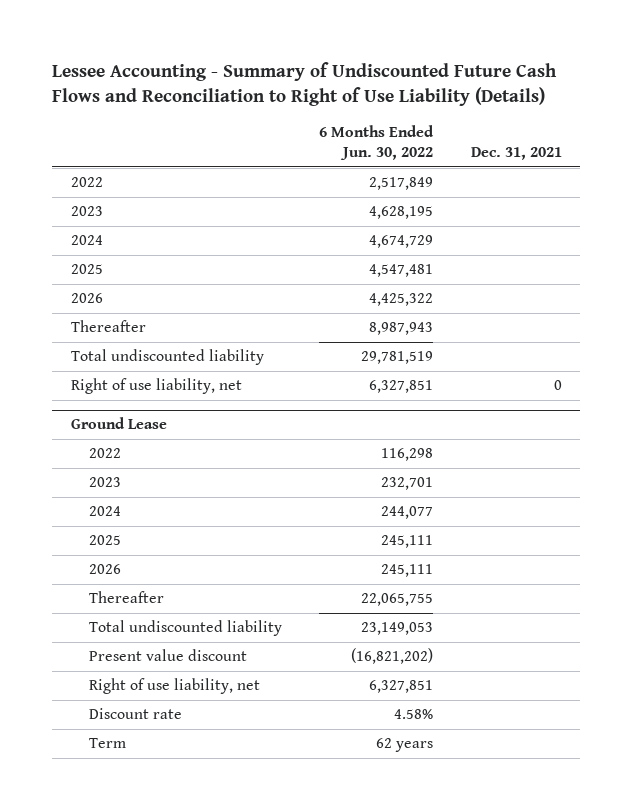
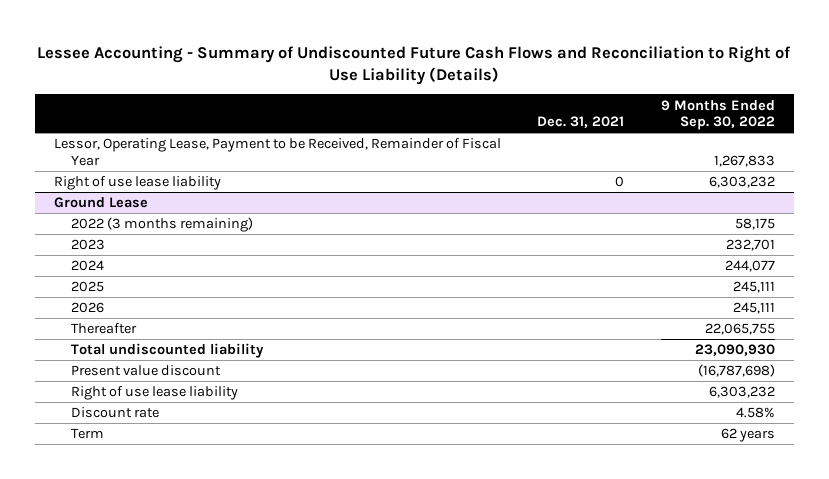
- | 6 Months Ended Jun. 30, 2022 | Dec. 31, 2021
+ | Dec. 31, 2021 | 9 Months Ended Sep. 30, 2022
- 2022 | 2,517,849 |
- 2023 | 4,628,195 |
- 2024 | 4,674,729 |
- 2025 | 4,547,481 |
- 2026 | 4,425,322 |
- Thereafter | 8,987,943 |
- Total undiscounted liability | 29,781,519 |
- Right of use liability, net | 6,327,851 | 0
+ Lessor, Operating Lease, Payment to be Received, Remainder of Fiscal Year | | 1,267,833
+ Right of use lease liability | 0 | 6,303,232
@ Ground Lease
- 2022 | 116,298 |
+ 2022 (3 months remaining) | | 58,175
- Right of use liability, net | 6,327,851 |
+ Right of use lease liability | | 6,303,232

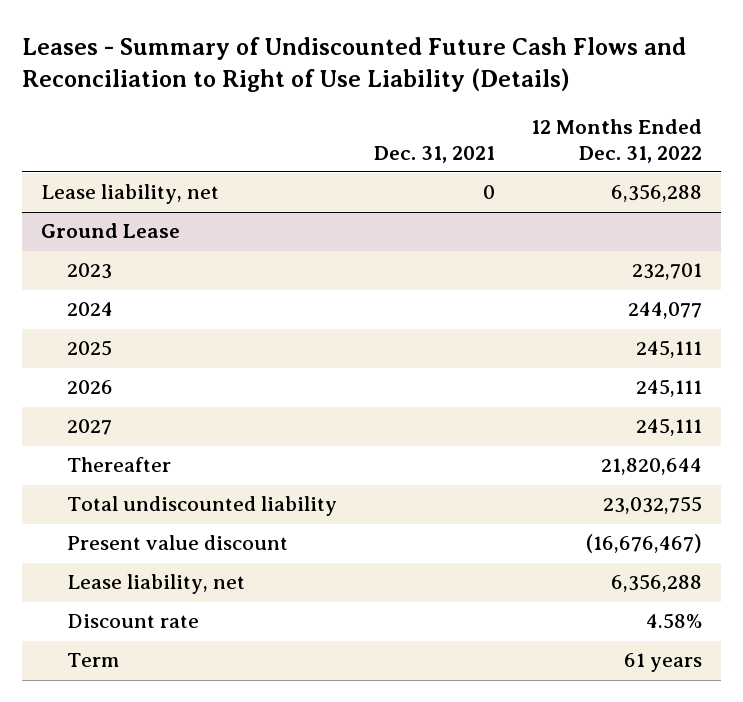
- Lessee Accounting - Summary of Undiscounted Future Cash Flows and Reconciliation to Right of Use Liability (Details)
+ Leases - Summary of Undiscounted Future Cash Flows and Reconciliation to Right of Use Liability (Details)
- | Dec. 31, 2021 | 9 Months Ended Sep. 30, 2022
+ | Dec. 31, 2021 | 12 Months Ended Dec. 31, 2022
- Lessor, Operating Lease, Payment to be Received, Remainder of Fiscal Year | | 1,267,833
- Right of use lease liability | 0 | 6,303,232
+ Lease liability, net | 0 | 6,356,288
@ Ground Lease
- 2022 (3 months remaining) | | 58,175
+ 2027 | | 245,111
- Right of use lease liability | | 6,303,232
+ Lease liability, net | | 6,356,288

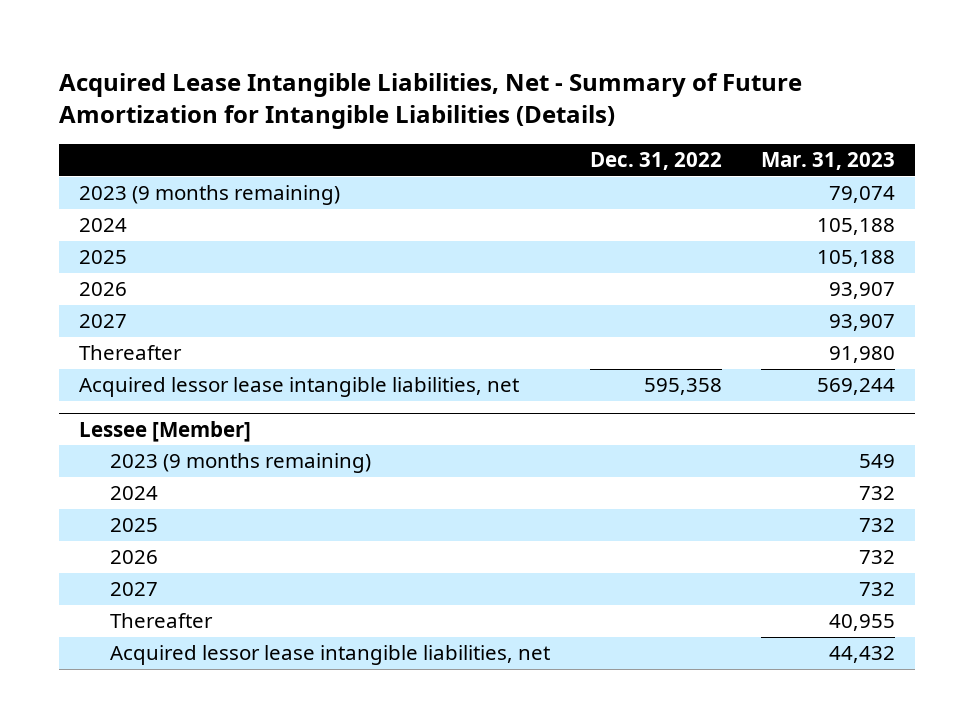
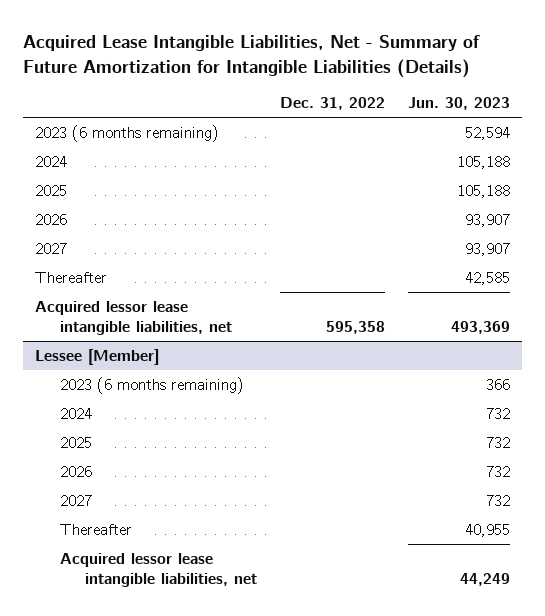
- | Dec. 31, 2022 | Mar. 31, 2023
+ | Dec. 31, 2022 | Jun. 30, 2023
- 2023 (9 months remaining) | | 79,074
+ 2023 (6 months remaining) | | 52,594
@ Lessee [Member]
- 2023 (9 months remaining) | | 549
+ 2023 (6 months remaining) | | 366

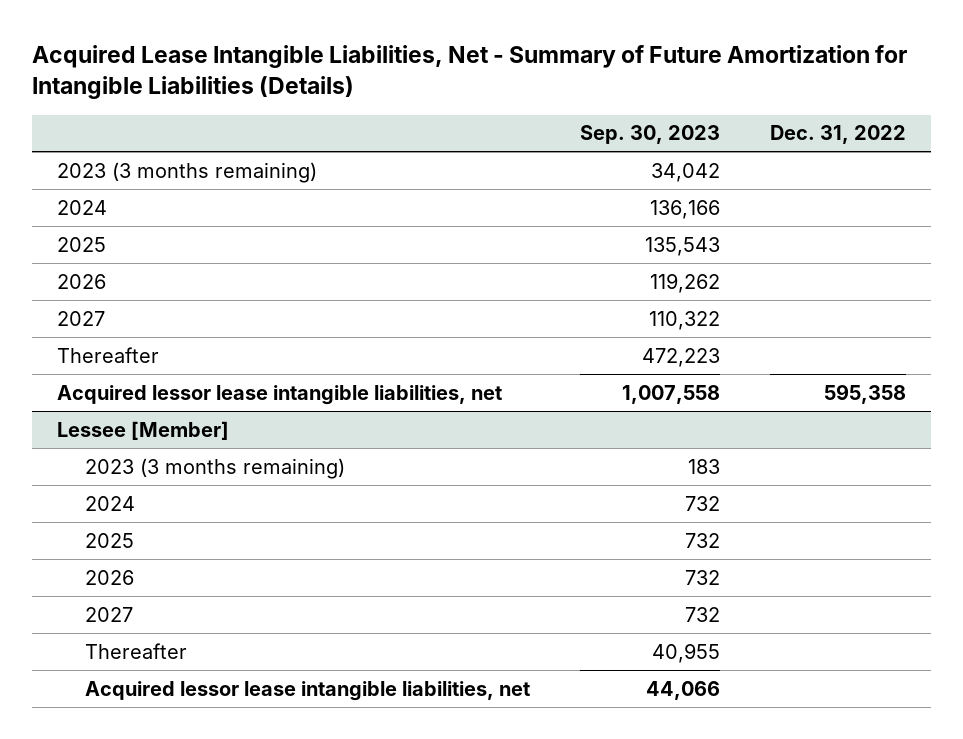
- | Dec. 31, 2022 | Jun. 30, 2023
+ | Sep. 30, 2023 | Dec. 31, 2022
- 2023 (6 months remaining) | | 52,594
+ 2023 (3 months remaining) | 34,042 |
@ Lessee [Member]
- 2023 (6 months remaining) | | 366
+ 2023 (3 months remaining) | 183 |

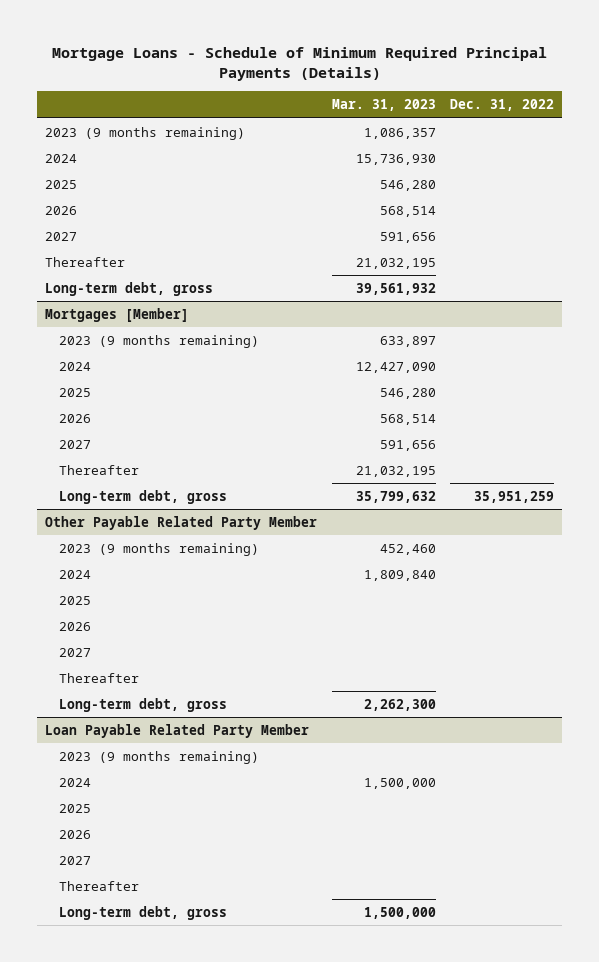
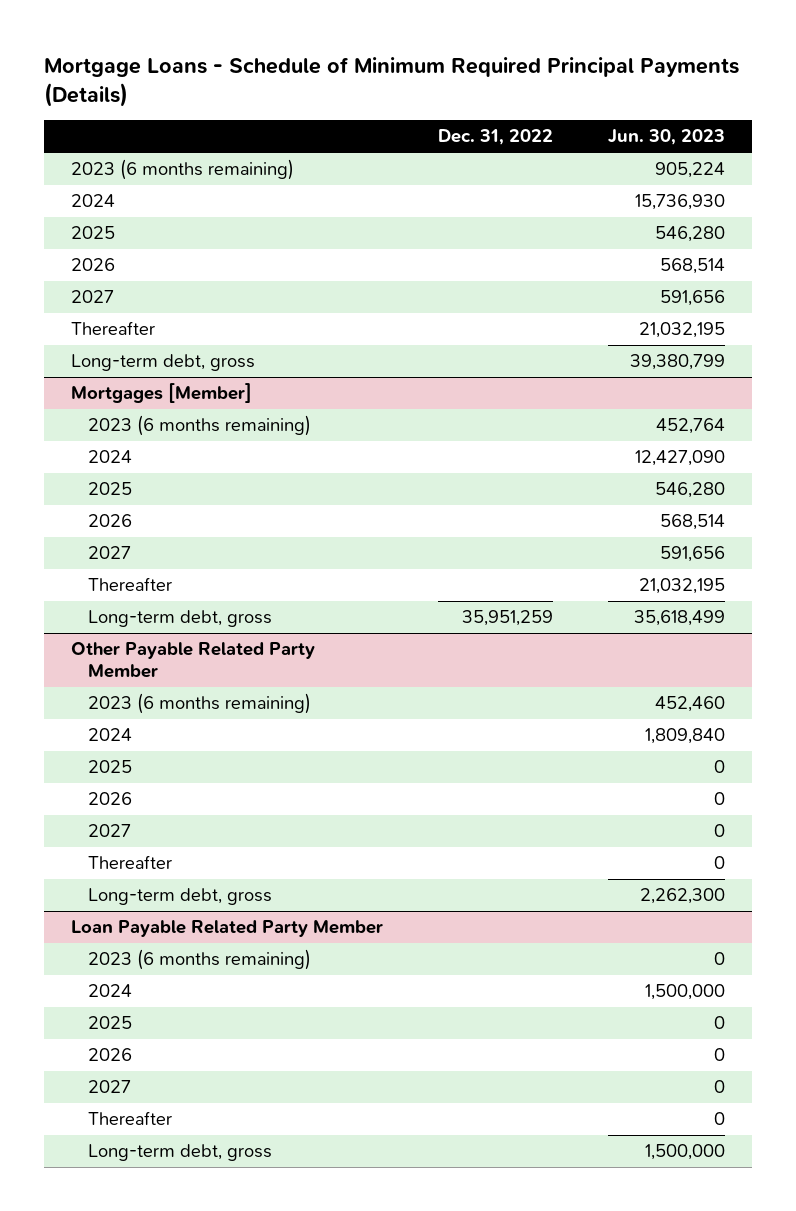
- | Mar. 31, 2023 | Dec. 31, 2022
+ | Dec. 31, 2022 | Jun. 30, 2023
- 2023 (9 months remaining) | 1,086,357 |
+ 2023 (6 months remaining) | | 905,224
@ Mortgages [Member]
- 2023 (9 months remaining) | 633,897 |
+ 2023 (6 months remaining) | | 452,764
@ Other Payable Related Party Member
- 2023 (9 months remaining) | 452,460 |
+ 2023 (6 months remaining) | | 452,460
@ Loan Payable Related Party Member
- 2023 (9 months remaining)
+ 2023 (6 months remaining) | | 0

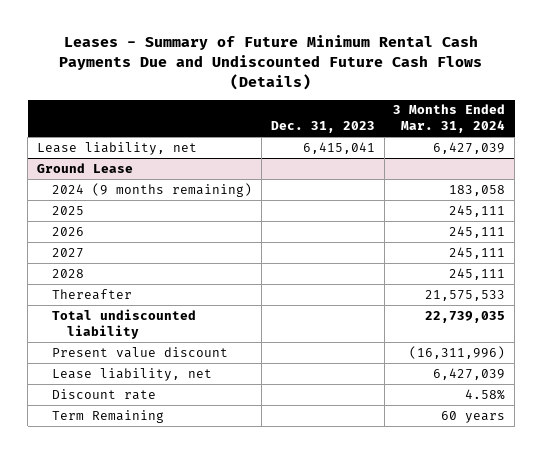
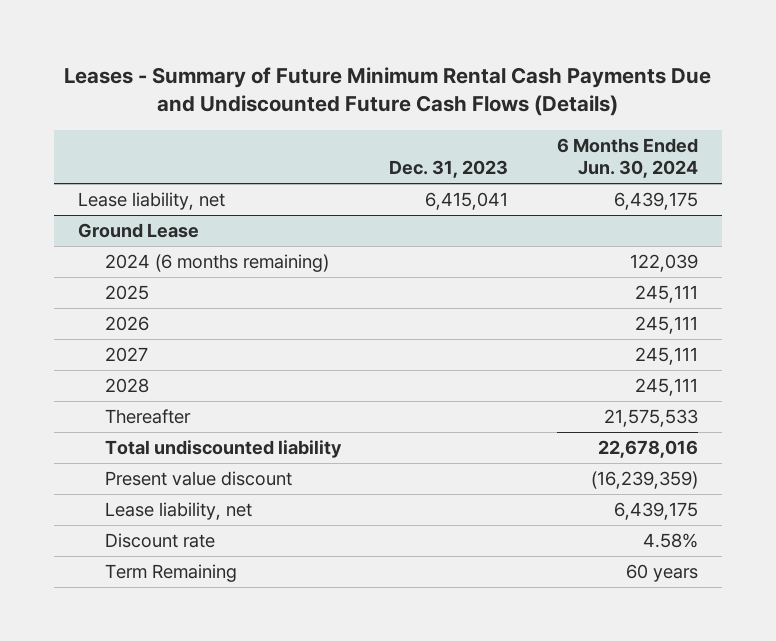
- | Dec. 31, 2023 | 3 Months Ended Mar. 31, 2024
+ | Dec. 31, 2023 | 6 Months Ended Jun. 30, 2024
@ Ground Lease
- 2024 (9 months remaining) | | 183,058
+ 2024 (6 months remaining) | | 122,039

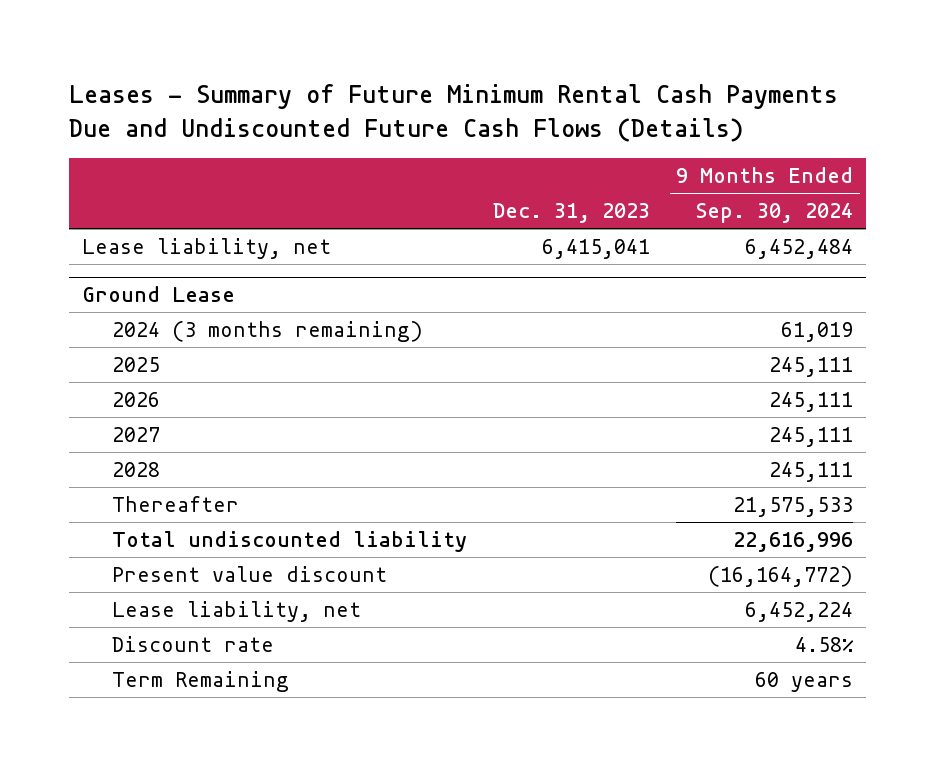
- | Dec. 31, 2023 | 6 Months Ended Jun. 30, 2024
+ | Dec. 31, 2023 | 9 Months Ended Sep. 30, 2024
@ Ground Lease
- 2024 (6 months remaining) | | 122,039
+ 2024 (3 months remaining) | | 61,019

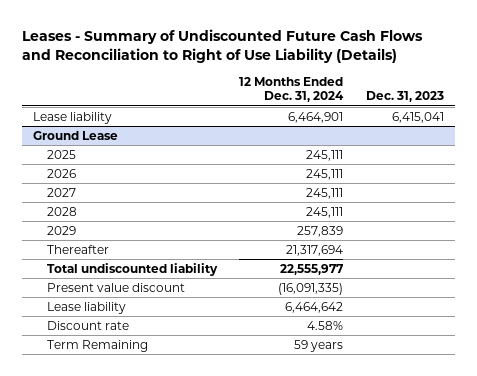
- Leases - Summary of Future Minimum Rental Cash Payments Due and Undiscounted Future Cash Flows (Details)
+ Leases - Summary of Undiscounted Future Cash Flows and Reconciliation to Right of Use Liability (Details)
- | Dec. 31, 2023 | 9 Months Ended Sep. 30, 2024
+ | 12 Months Ended Dec. 31, 2024 | Dec. 31, 2023
- Lease liability, net | 6,415,041 | 6,452,484
+ Lease liability | 6,464,901 | 6,415,041
@ Ground Lease
- 2024 (3 months remaining) | | 61,019
+ 2029 | 257,839 |
- Lease liability, net | | 6,452,224
+ Lease liability | 6,464,642 |

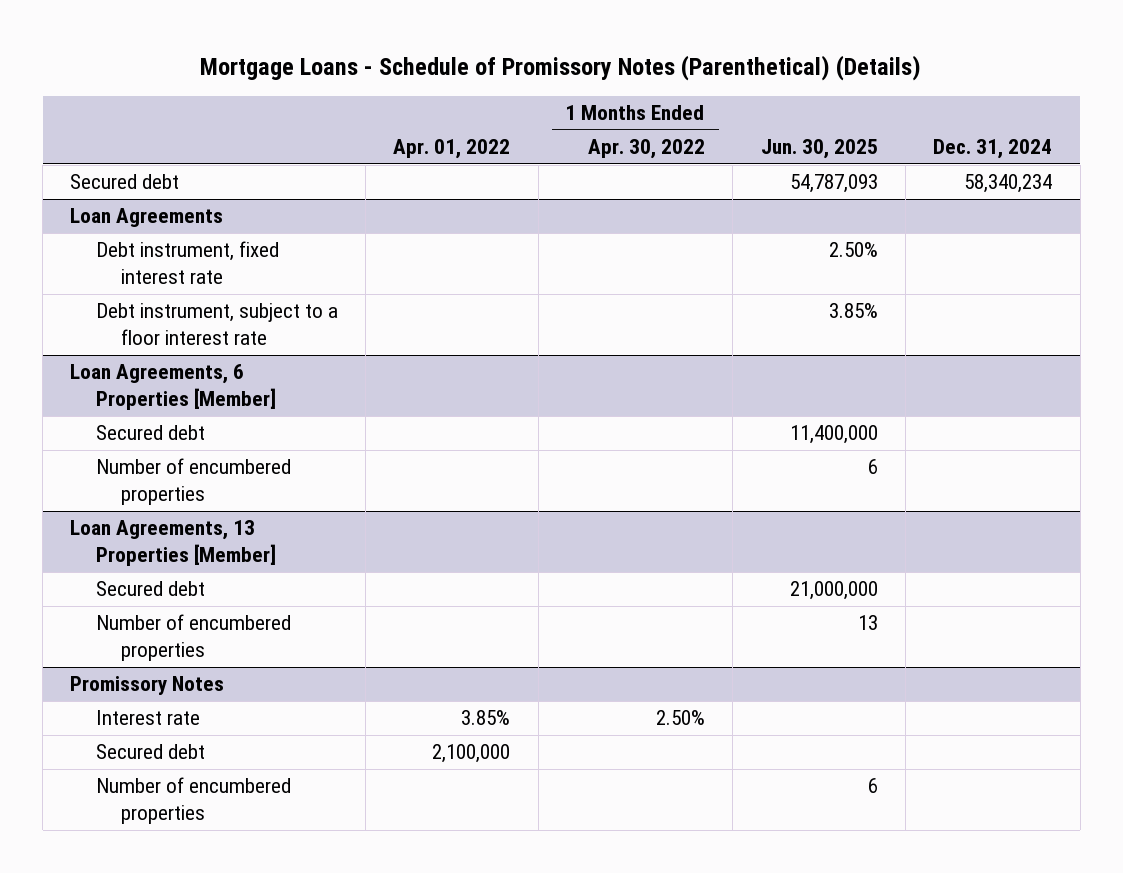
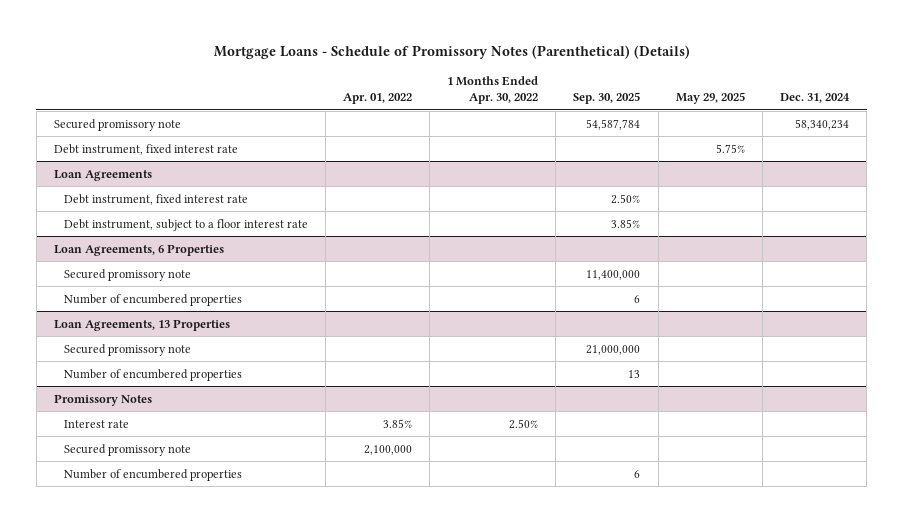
- | Apr. 01, 2022 | 1 Months Ended Apr. 30, 2022 | Jun. 30, 2025 | Dec. 31, 2024
+ | Apr. 01, 2022 | 1 Months Ended Apr. 30, 2022 | Sep. 30, 2025 | May 29, 2025 | Dec. 31, 2024
- Secured debt | | | 54,787,093 | 58,340,234
+ Secured promissory note | | | 54,587,784 | | 58,340,234
+ Debt instrument, fixed interest rate | | | | 5.75% |
- Loan Agreements, 6 Properties [Member]
- Secured debt | | | 11,400,000 |
+ Loan Agreements, 6 Properties
+ Secured promissory note | | | 11,400,000 | |
- Loan Agreements, 13 Properties [Member]
- Secured debt | | | 21,000,000 |
+ Loan Agreements, 13 Properties
+ Secured promissory note | | | 21,000,000 | |
@ Promissory Notes
- Secured debt | 2,100,000 | | |
+ Secured promissory note | 2,100,000 | | | |

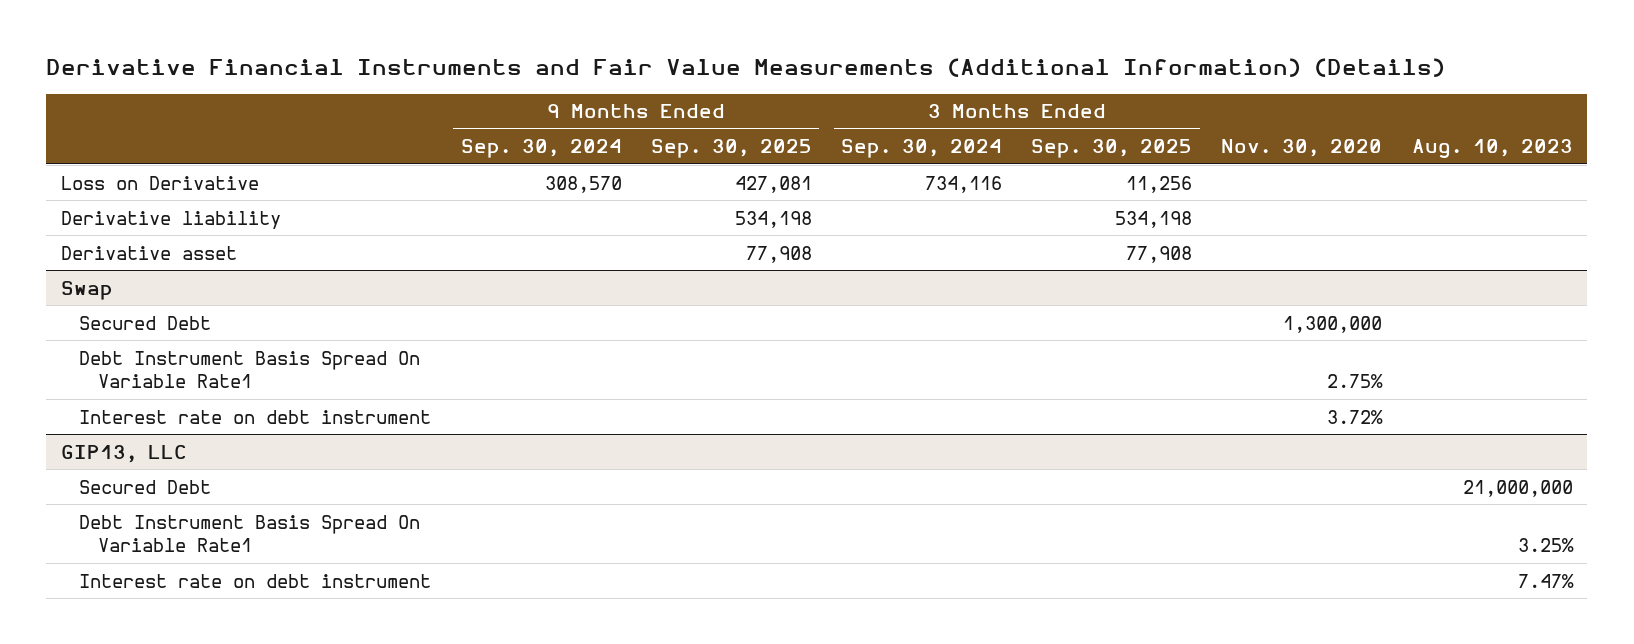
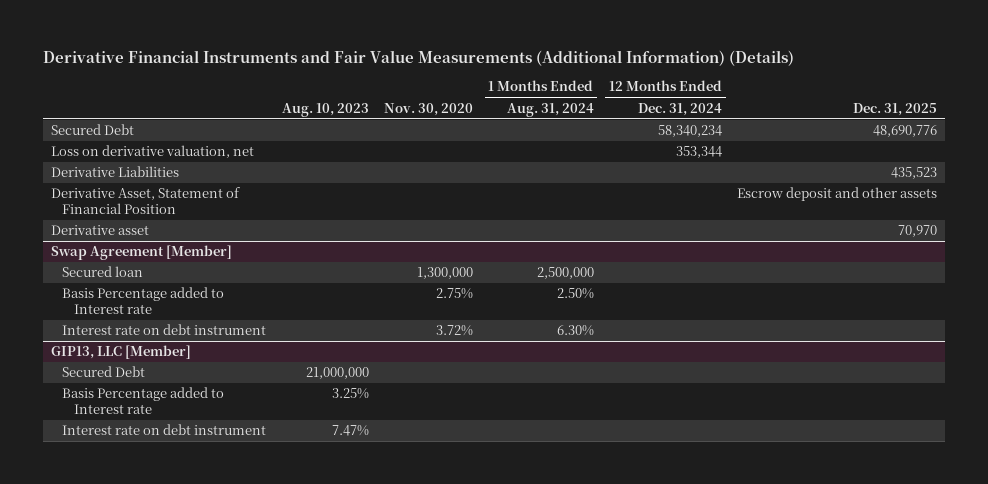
- | 9 Months Ended Sep. 30, 2024 | 9 Months Ended Sep. 30, 2025 | 3 Months Ended Sep. 30, 2024 | 3 Months Ended Sep. 30, 2025 | Nov. 30, 2020 | Aug. 10, 2023
+ | Aug. 10, 2023 | Nov. 30, 2020 | 1 Months Ended Aug. 31, 2024 | 12 Months Ended Dec. 31, 2024 | Dec. 31, 2025
- Loss on Derivative | 308,570 | 427,081 | 734,116 | 11,256 | |
- Derivative liability | | 534,198 | | 534,198 | |
+ Secured Debt | | | | 58,340,234 | 48,690,776
+ Loss on derivative valuation, net | | | | 353,344 |
+ Derivative Liabilities | | | | | 435,523
+ Derivative Asset, Statement of Financial Position | | | | | Escrow deposit and other assets
- Swap
- Secured Debt | | | | | 1,300,000 |
- Debt Instrument Basis Spread On Variable Rate1 | | | | | 2.75% |
+ Swap Agreement [Member]
+ Secured loan | | 1,300,000 | 2,500,000 | |
+ Basis Percentage added to Interest rate | | 2.75% | 2.50% | |
- GIP13, LLC
+ GIP13, LLC [Member]
- Debt Instrument Basis Spread On Variable Rate1 | | | | | | 3.25%
+ Basis Percentage added to Interest rate | 3.25% | | | |

